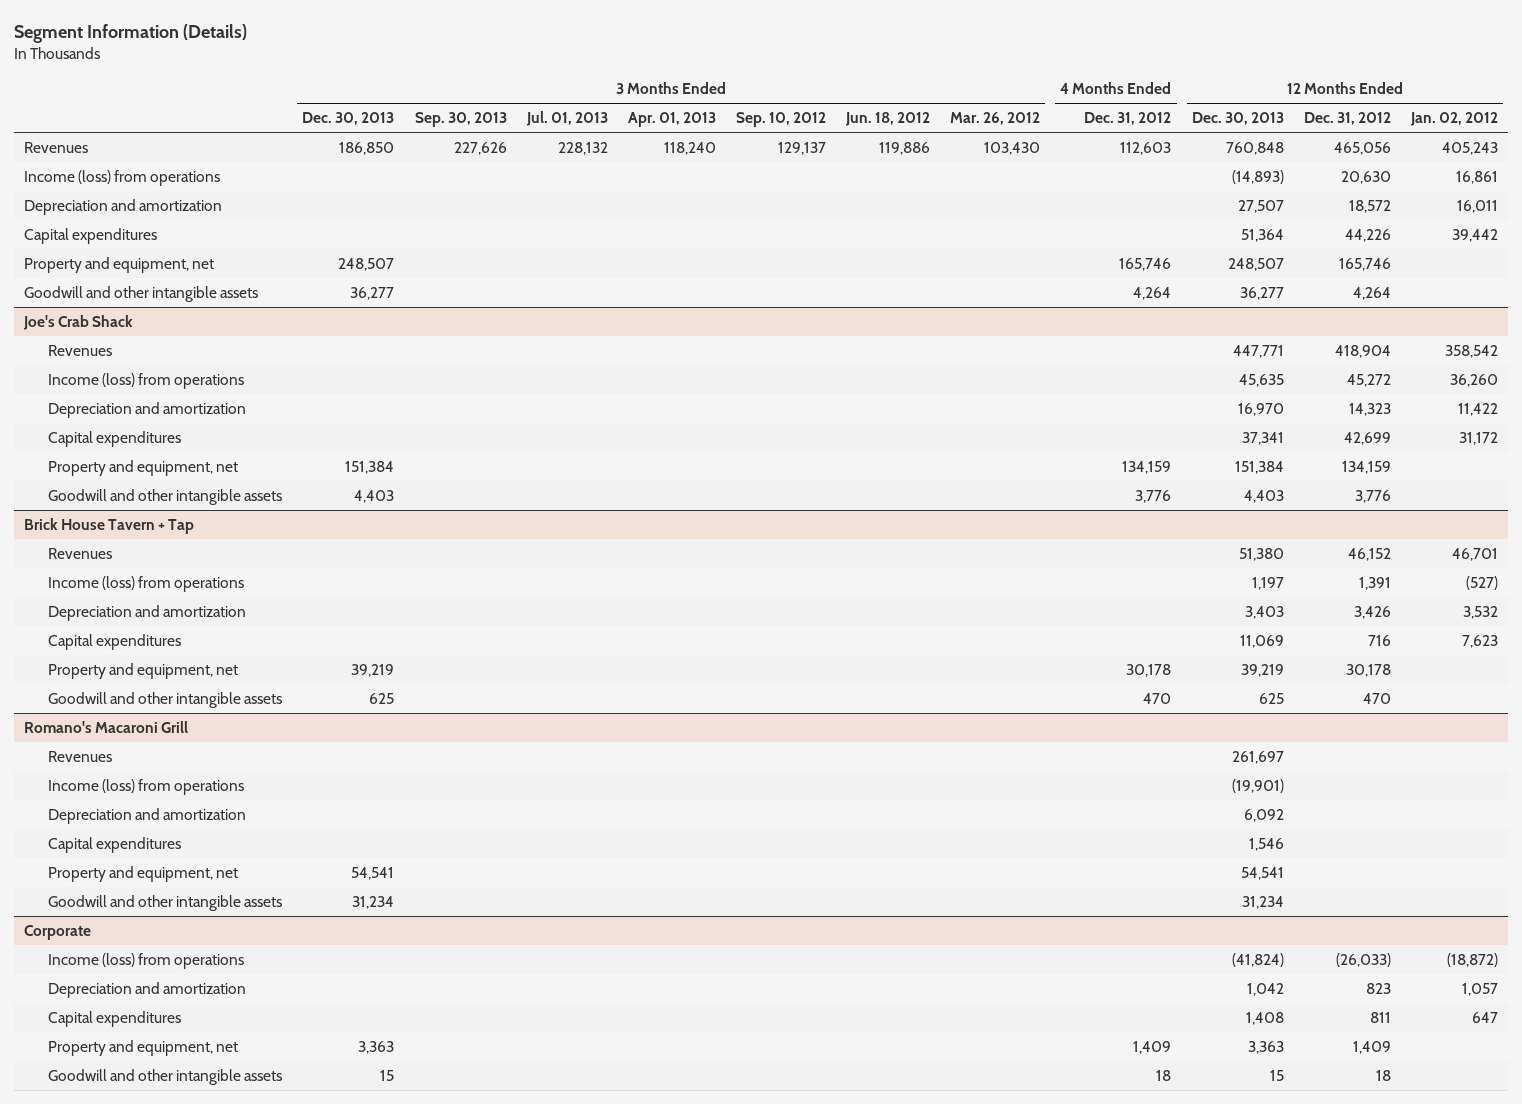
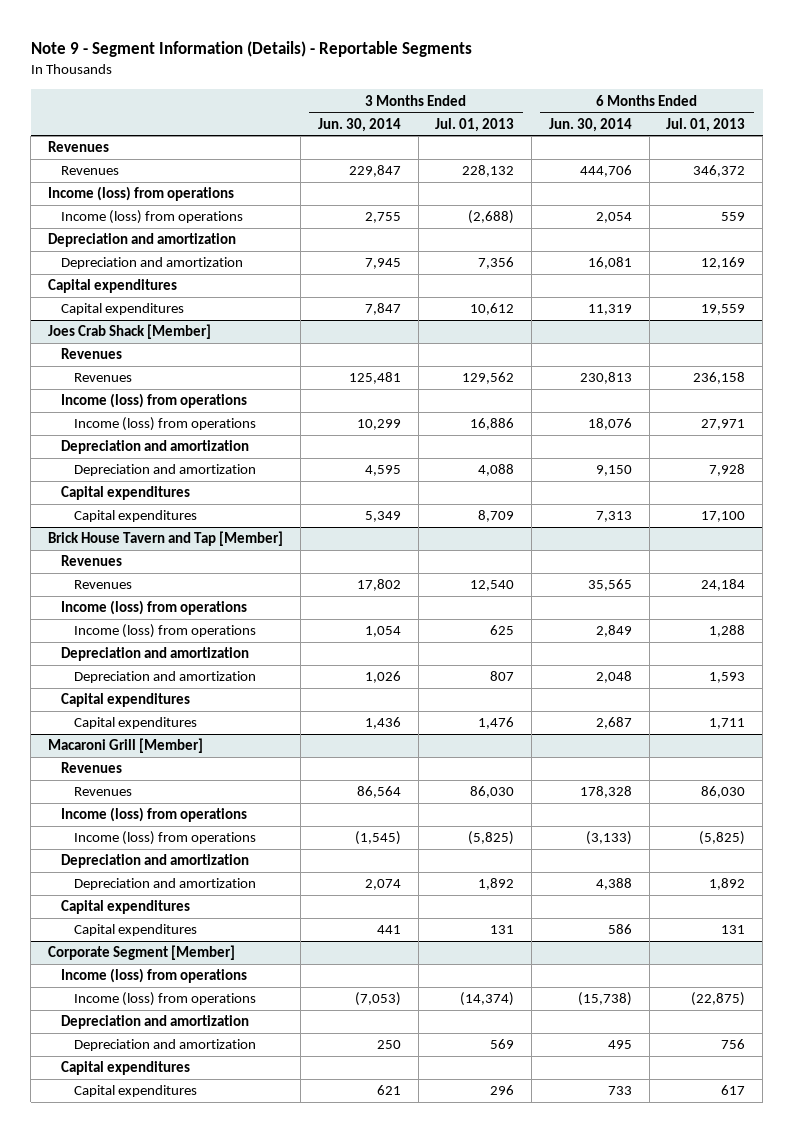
- Segment Information (Details)
+ Note 9 - Segment Information (Details) - Reportable Segments
- | 3 Months Ended Dec. 30, 2013 | 3 Months Ended Sep. 30, 2013 | 3 Months Ended Jul. 01, 2013 | 3 Months Ended Apr. 01, 2013 | 3 Months Ended Sep. 10, 2012 | 3 Months Ended Jun. 18, 2012 | 3 Months Ended Mar. 26, 2012 | 4 Months Ended Dec. 31, 2012 | 12 Months Ended Dec. 30, 2013 | 12 Months Ended Dec. 31, 2012 | 12 Months Ended Jan. 02, 2012
+ | 3 Months Ended Jun. 30, 2014 | 3 Months Ended Jul. 01, 2013 | 6 Months Ended Jun. 30, 2014 | 6 Months Ended Jul. 01, 2013
+ Revenues
+ Income (loss) from operations | 2,755 | (2,688) | 2,054 | 559
+ Depreciation and amortization | 7,945 | 7,356 | 16,081 | 12,169
- Property and equipment, net | 248,507 | | | | | | | 165,746 | 248,507 | 165,746 |
- Goodwill and other intangible assets | 36,277 | | | | | | | 4,264 | 36,277 | 4,264 |
- Joe's Crab Shack
- Revenues | | | | | | | | | 447,771 | 418,904 | 358,542
- Income (loss) from operations | | | | | | | | | 45,635 | 45,272 | 36,260
- Depreciation and amortization | | | | | | | | | 16,970 | 14,323 | 11,422
- Capital expenditures | | | | | | | | | 37,341 | 42,699 | 31,172
- Property and equipment, net | 151,384 | | | | | | | 134,159 | 151,384 | 134,159 |
- Goodwill and other intangible assets | 4,403 | | | | | | | 3,776 | 4,403 | 3,776 |
- Brick House Tavern + Tap
+ Capital expenditures | 7,847 | 10,612 | 11,319 | 19,559
+ Joes Crab Shack [Member]
+ Revenues
+ Revenues | 125,481 | 129,562 | 230,813 | 236,158
+ Income (loss) from operations
+ Income (loss) from operations | 10,299 | 16,886 | 18,076 | 27,971
+ Depreciation and amortization
+ Depreciation and amortization | 4,595 | 4,088 | 9,150 | 7,928
+ Capital expenditures
+ Capital expenditures | 5,349 | 8,709 | 7,313 | 17,100
+ Brick House Tavern and Tap [Member]
+ Revenues | 17,802 | 12,540 | 35,565 | 24,184
+ Income (loss) from operations | 1,054 | 625 | 2,849 | 1,288
+ Depreciation and amortization | 1,026 | 807 | 2,048 | 1,593
- Property and equipment, net | 39,219 | | | | | | | 30,178 | 39,219 | 30,178 |
- Goodwill and other intangible assets | 625 | | | | | | | 470 | 625 | 470 |
- Romano's Macaroni Grill
+ Capital expenditures | 1,436 | 1,476 | 2,687 | 1,711
+ Macaroni Grill [Member]
+ Revenues | 86,564 | 86,030 | 178,328 | 86,030
+ Income (loss) from operations | (1,545) | (5,825) | (3,133) | (5,825)
+ Depreciation and amortization | 2,074 | 1,892 | 4,388 | 1,892
- Property and equipment, net | 54,541 | | | | | | | | 54,541 | |
- Goodwill and other intangible assets | 31,234 | | | | | | | | 31,234 | |
- Corporate
+ Capital expenditures | 441 | 131 | 586 | 131
+ Corporate Segment [Member]
+ Income (loss) from operations | (7,053) | (14,374) | (15,738) | (22,875)
+ Depreciation and amortization | 250 | 569 | 495 | 756
- Property and equipment, net | 3,363 | | | | | | | 1,409 | 3,363 | 1,409 |
- Goodwill and other intangible assets | 15 | | | | | | | 18 | 15 | 18 |
+ Capital expenditures | 621 | 296 | 733 | 617

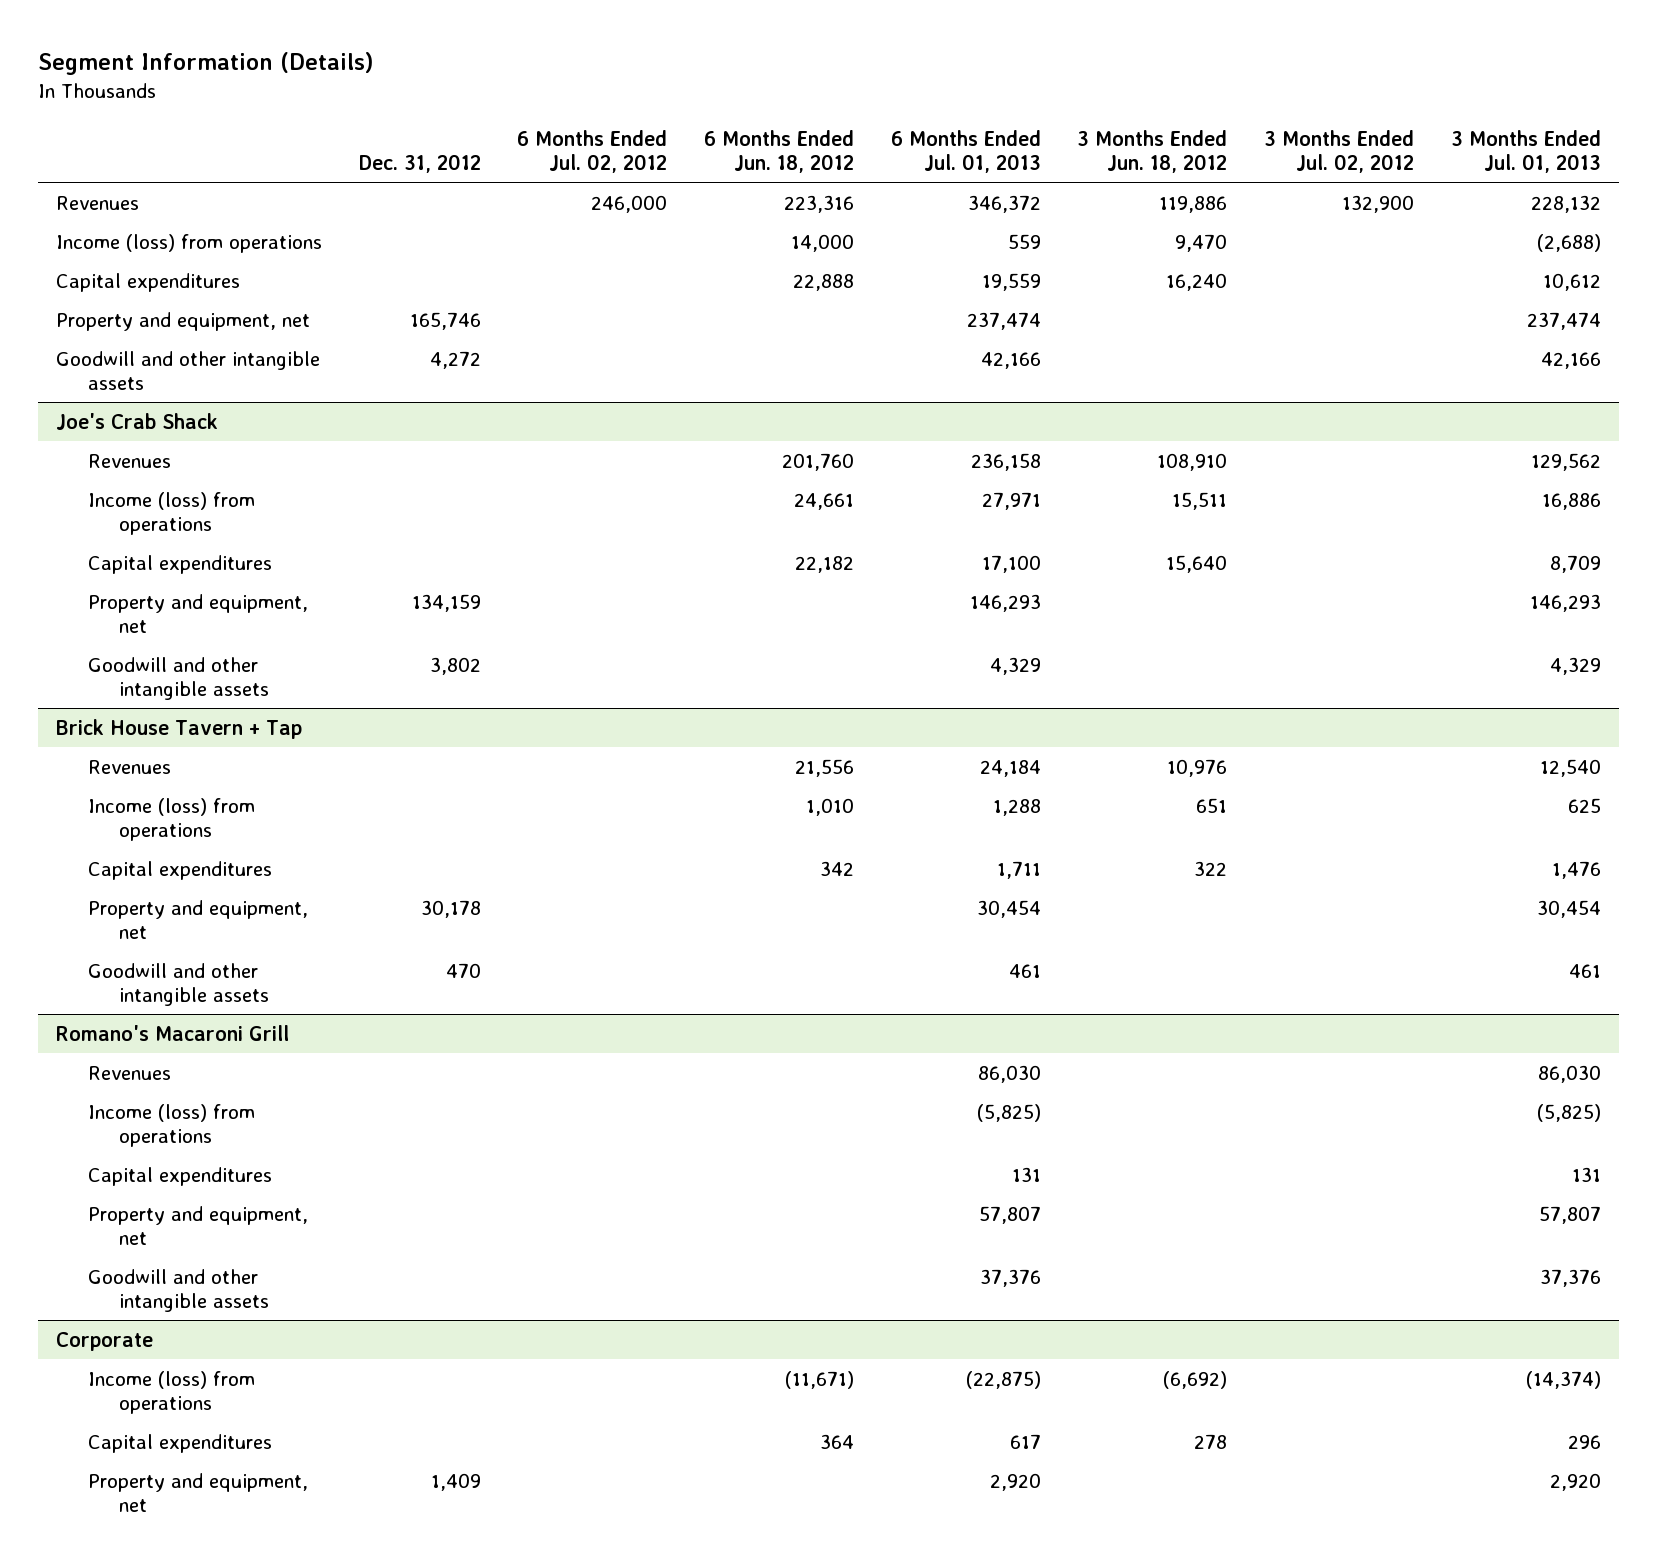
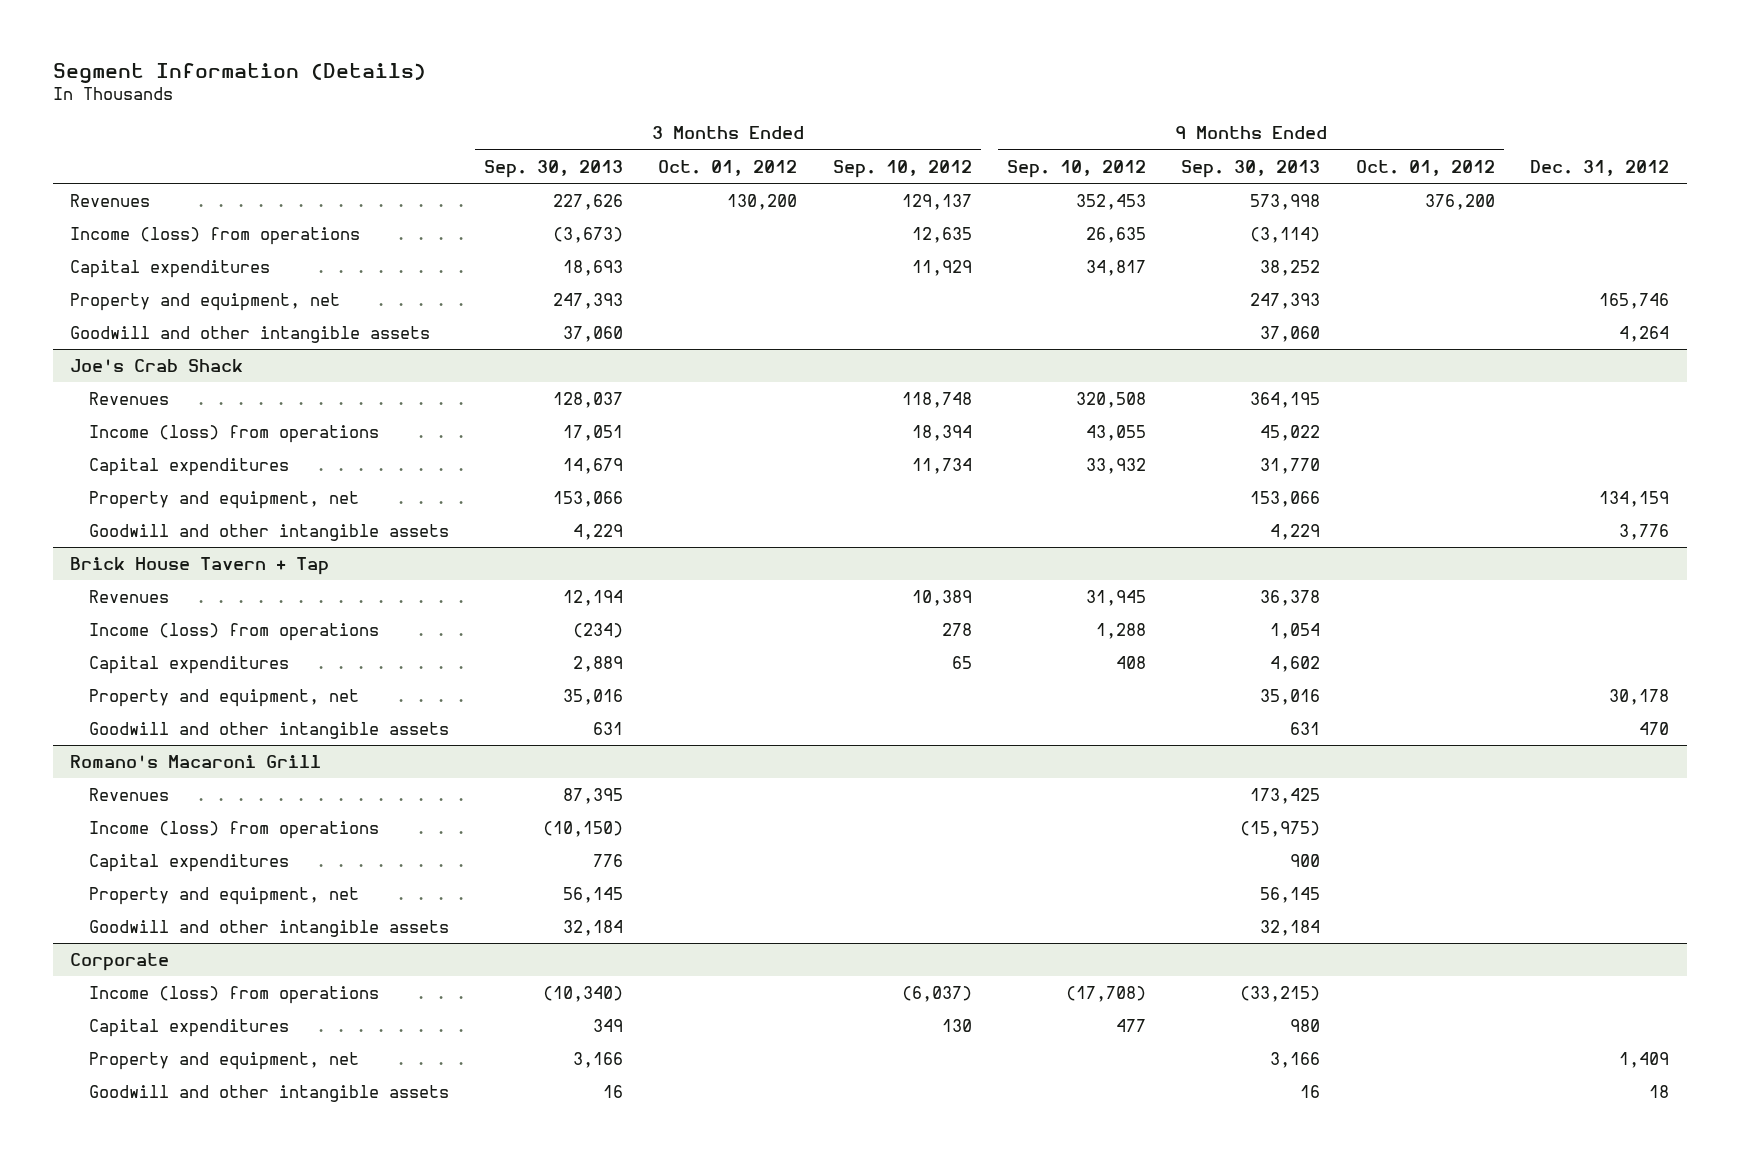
- | Dec. 31, 2012 | 6 Months Ended Jul. 02, 2012 | 6 Months Ended Jun. 18, 2012 | 6 Months Ended Jul. 01, 2013 | 3 Months Ended Jun. 18, 2012 | 3 Months Ended Jul. 02, 2012 | 3 Months Ended Jul. 01, 2013
+ | 3 Months Ended Sep. 30, 2013 | 3 Months Ended Oct. 01, 2012 | 3 Months Ended Sep. 10, 2012 | 9 Months Ended Sep. 10, 2012 | 9 Months Ended Sep. 30, 2013 | 9 Months Ended Oct. 01, 2012 | Dec. 31, 2012
- Goodwill and other intangible assets | 4,272 | | | 42,166 | | | 42,166
+ Goodwill and other intangible assets | 37,060 | | | | 37,060 | | 4,264
@ Joe's Crab Shack
- Goodwill and other intangible assets | 3,802 | | | 4,329 | | | 4,329
+ Goodwill and other intangible assets | 4,229 | | | | 4,229 | | 3,776
@ Corporate
+ Goodwill and other intangible assets | 16 | | | | 16 | | 18

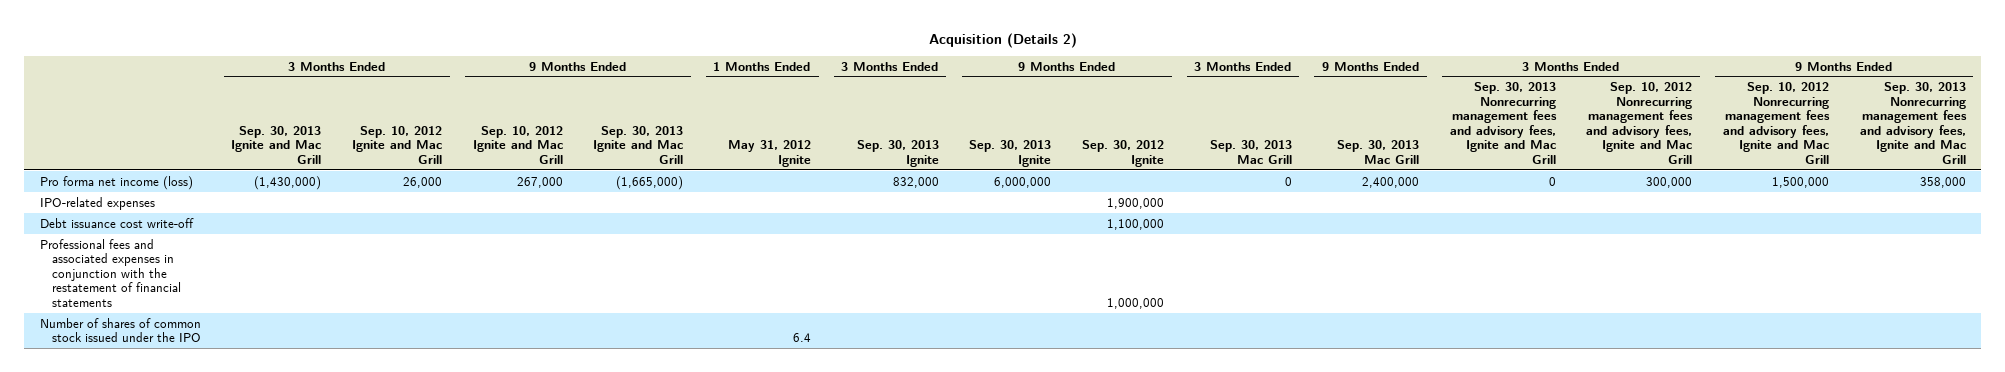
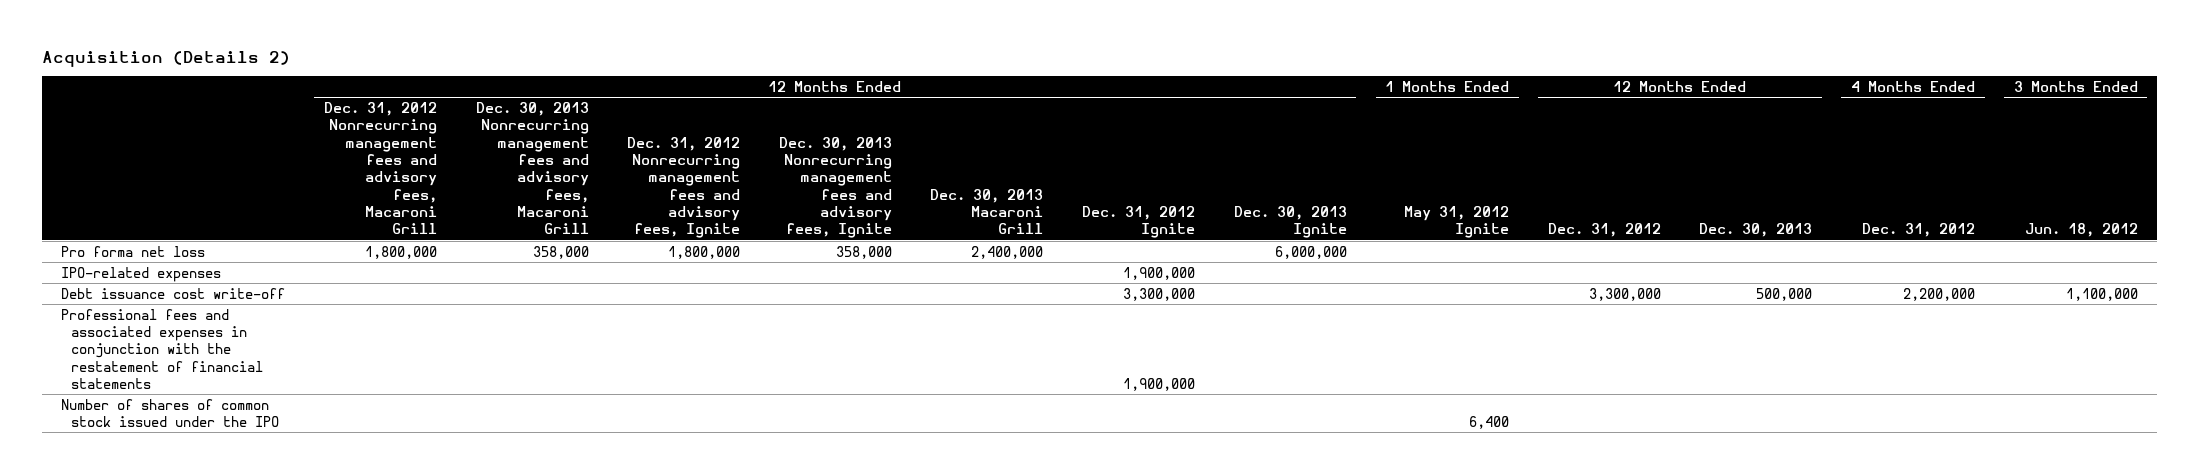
- | 3 Months Ended Sep. 30, 2013 Ignite and Mac Grill | 3 Months Ended Sep. 10, 2012 Ignite and Mac Grill | 9 Months Ended Sep. 10, 2012 Ignite and Mac Grill | 9 Months Ended Sep. 30, 2013 Ignite and Mac Grill | 1 Months Ended May 31, 2012 Ignite | 3 Months Ended Sep. 30, 2013 Ignite | 9 Months Ended Sep. 30, 2013 Ignite | 9 Months Ended Sep. 30, 2012 Ignite | 3 Months Ended Sep. 30, 2013 Mac Grill | 9 Months Ended Sep. 30, 2013 Mac Grill | 3 Months Ended Sep. 30, 2013 Nonrecurring management fees and advisory fees, Ignite and Mac Grill | 3 Months Ended Sep. 10, 2012 Nonrecurring management fees and advisory fees, Ignite and Mac Grill | 9 Months Ended Sep. 10, 2012 Nonrecurring management fees and advisory fees, Ignite and Mac Grill | 9 Months Ended Sep. 30, 2013 Nonrecurring management fees and advisory fees, Ignite and Mac Grill
+ | 12 Months Ended Dec. 31, 2012 Nonrecurring management fees and advisory fees, Macaroni Grill | 12 Months Ended Dec. 30, 2013 Nonrecurring management fees and advisory fees, Macaroni Grill | 12 Months Ended Dec. 31, 2012 Nonrecurring management fees and advisory fees, Ignite | 12 Months Ended Dec. 30, 2013 Nonrecurring management fees and advisory fees, Ignite | 12 Months Ended Dec. 30, 2013 Macaroni Grill | 12 Months Ended Dec. 31, 2012 Ignite | 12 Months Ended Dec. 30, 2013 Ignite | 1 Months Ended May 31, 2012 Ignite | 12 Months Ended Dec. 31, 2012 | 12 Months Ended Dec. 30, 2013 | 4 Months Ended Dec. 31, 2012 | 3 Months Ended Jun. 18, 2012
- Pro forma net income (loss) | (1,430,000) | 26,000 | 267,000 | (1,665,000) | | 832,000 | 6,000,000 | | 0 | 2,400,000 | 0 | 300,000 | 1,500,000 | 358,000
+ Pro forma net loss | 1,800,000 | 358,000 | 1,800,000 | 358,000 | 2,400,000 | | 6,000,000 | | | | |
- Number of shares of common stock issued under the IPO | | | | | 6.4 | | | | | | | | |
+ Number of shares of common stock issued under the IPO | | | | | | | | 6,400 | | | |

